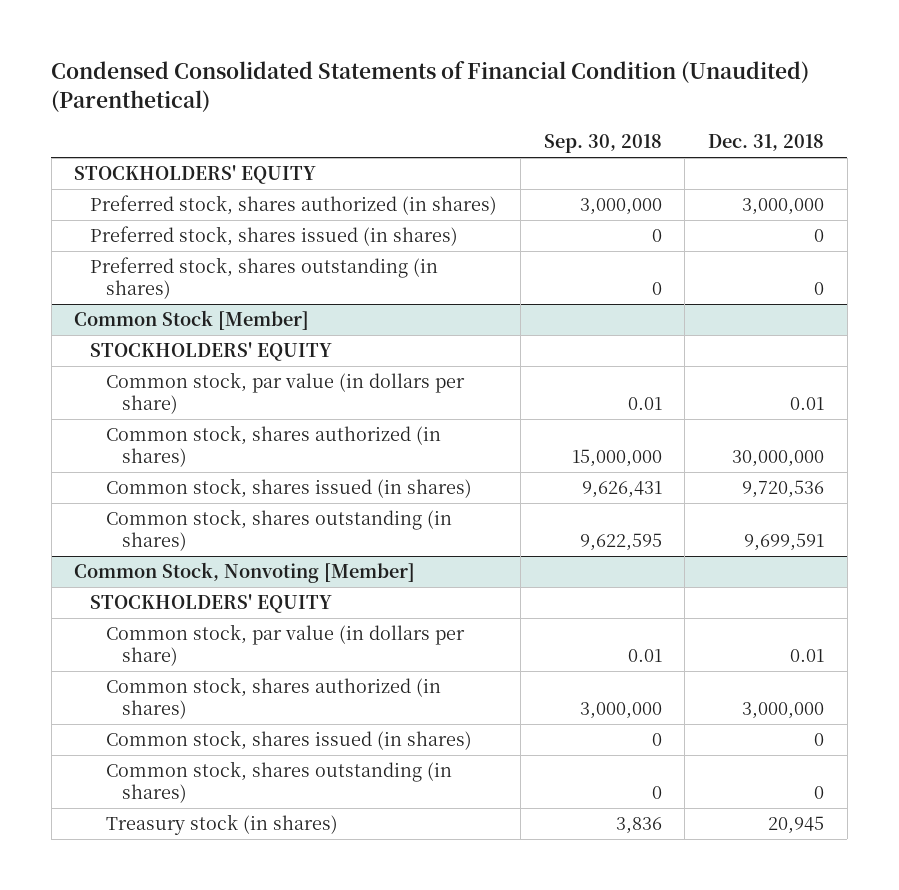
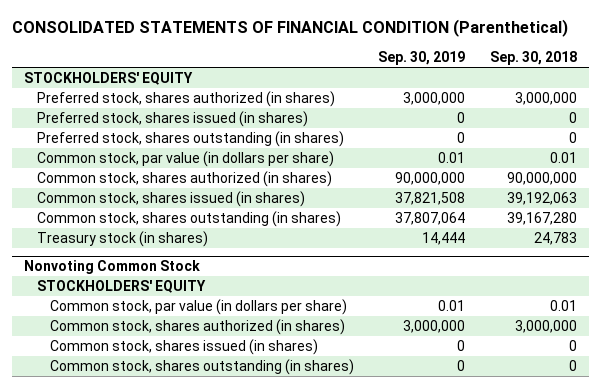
- Condensed Consolidated Statements of Financial Condition (Unaudited) (Parenthetical)
+ CONSOLIDATED STATEMENTS OF FINANCIAL CONDITION (Parenthetical)
- | Sep. 30, 2018 | Dec. 31, 2018
+ | Sep. 30, 2019 | Sep. 30, 2018
- Common Stock [Member]
- STOCKHOLDERS' EQUITY
- Common stock, shares authorized (in shares) | 15,000,000 | 30,000,000
- Common stock, shares issued (in shares) | 9,626,431 | 9,720,536
- Common stock, shares outstanding (in shares) | 9,622,595 | 9,699,591
- Common Stock, Nonvoting [Member]
+ Common stock, shares authorized (in shares) | 90,000,000 | 90,000,000
+ Common stock, shares issued (in shares) | 37,821,508 | 39,192,063
+ Common stock, shares outstanding (in shares) | 37,807,064 | 39,167,280
+ Treasury stock (in shares) | 14,444 | 24,783
+ Nonvoting Common Stock
- Treasury stock (in shares) | 3,836 | 20,945

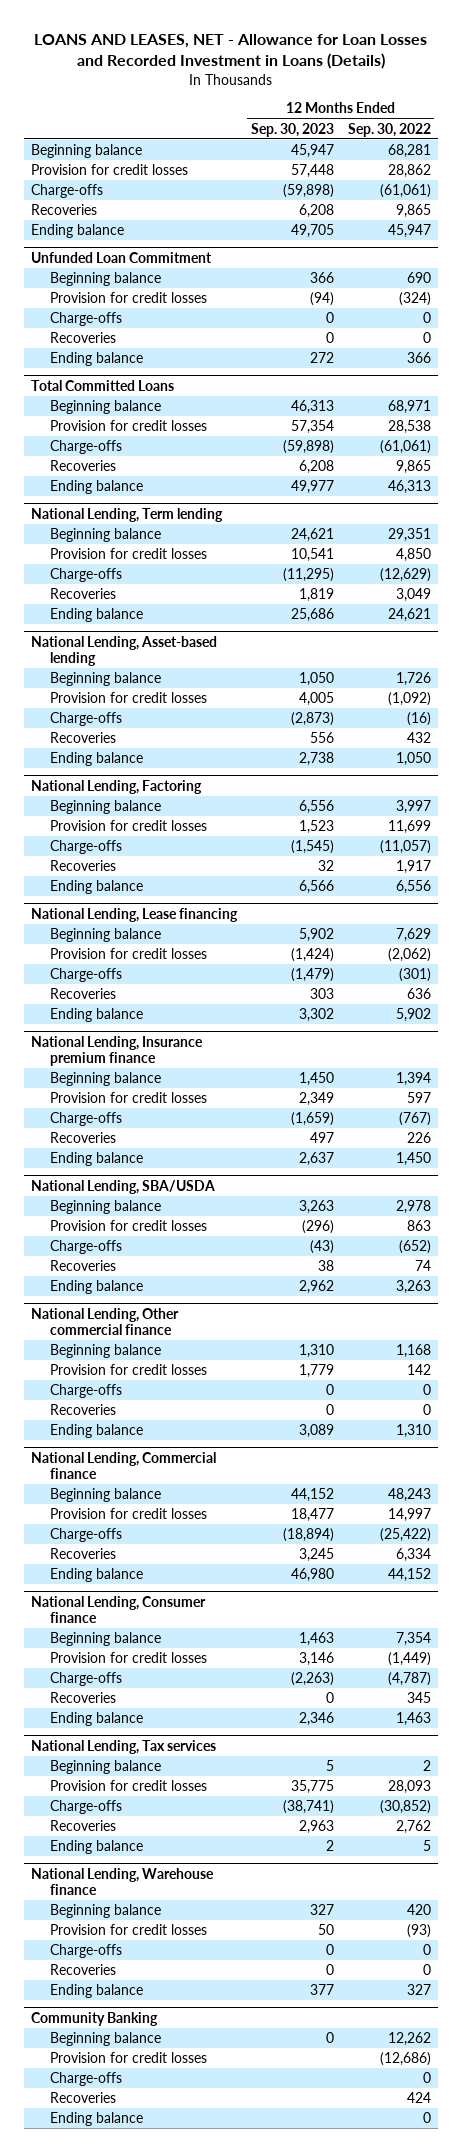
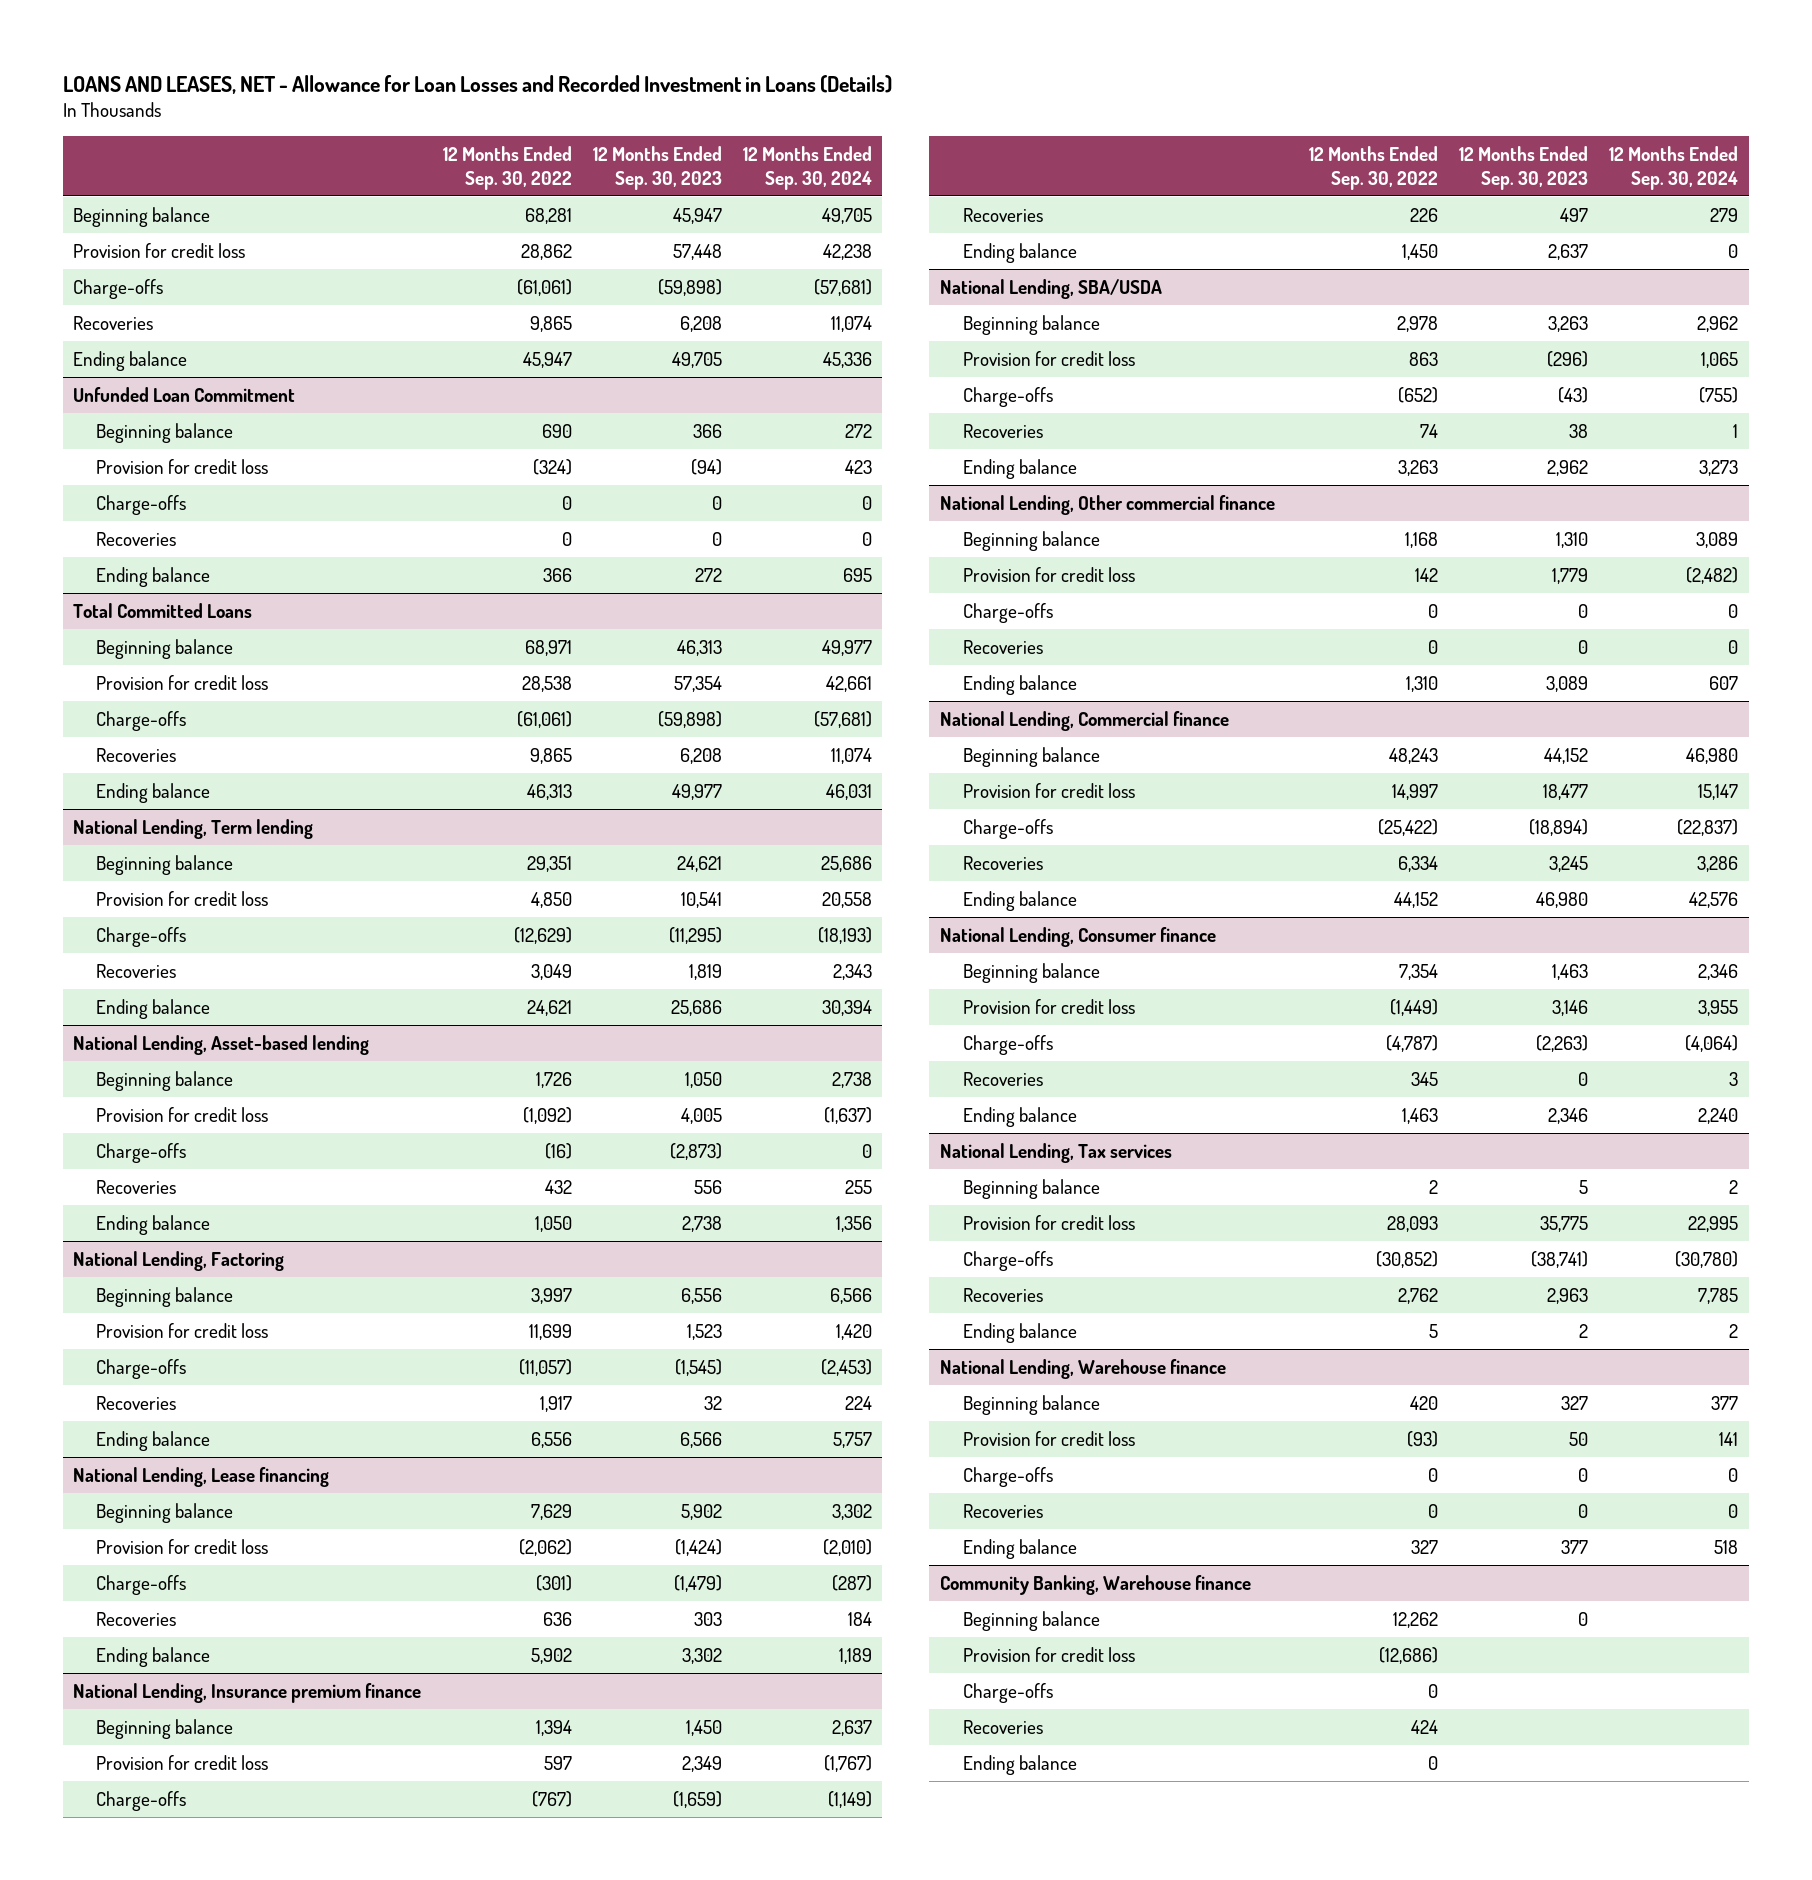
- | 12 Months Ended Sep. 30, 2023 | 12 Months Ended Sep. 30, 2022
+ | 12 Months Ended Sep. 30, 2022 | 12 Months Ended Sep. 30, 2023 | 12 Months Ended Sep. 30, 2024
- Provision for credit losses | 57,448 | 28,862
+ Provision for credit loss | 28,862 | 57,448 | 42,238
@ Unfunded Loan Commitment
- Provision for credit losses | (94) | (324)
+ Provision for credit loss | (324) | (94) | 423
@ Total Committed Loans
- Provision for credit losses | 57,354 | 28,538
+ Provision for credit loss | 28,538 | 57,354 | 42,661
@ National Lending, Term lending
- Provision for credit losses | 10,541 | 4,850
+ Provision for credit loss | 4,850 | 10,541 | 20,558
@ National Lending, Asset-based lending
- Provision for credit losses | 4,005 | (1,092)
+ Provision for credit loss | (1,092) | 4,005 | (1,637)
@ National Lending, Factoring
- Provision for credit losses | 1,523 | 11,699
+ Provision for credit loss | 11,699 | 1,523 | 1,420
@ National Lending, Lease financing
- Provision for credit losses | (1,424) | (2,062)
+ Provision for credit loss | (2,062) | (1,424) | (2,010)
@ National Lending, Insurance premium finance
- Provision for credit losses | 2,349 | 597
+ Provision for credit loss | 597 | 2,349 | (1,767)
@ National Lending, SBA/USDA
- Provision for credit losses | (296) | 863
+ Provision for credit loss | 863 | (296) | 1,065
@ National Lending, Other commercial finance
- Provision for credit losses | 1,779 | 142
+ Provision for credit loss | 142 | 1,779 | (2,482)
@ National Lending, Commercial finance
- Provision for credit losses | 18,477 | 14,997
+ Provision for credit loss | 14,997 | 18,477 | 15,147
@ National Lending, Consumer finance
- Provision for credit losses | 3,146 | (1,449)
+ Provision for credit loss | (1,449) | 3,146 | 3,955
@ National Lending, Tax services
- Provision for credit losses | 35,775 | 28,093
+ Provision for credit loss | 28,093 | 35,775 | 22,995
@ National Lending, Warehouse finance
- Provision for credit losses | 50 | (93)
+ Provision for credit loss | (93) | 50 | 141
- Community Banking
+ Community Banking, Warehouse finance
- Provision for credit losses | | (12,686)
+ Provision for credit loss | (12,686) | |

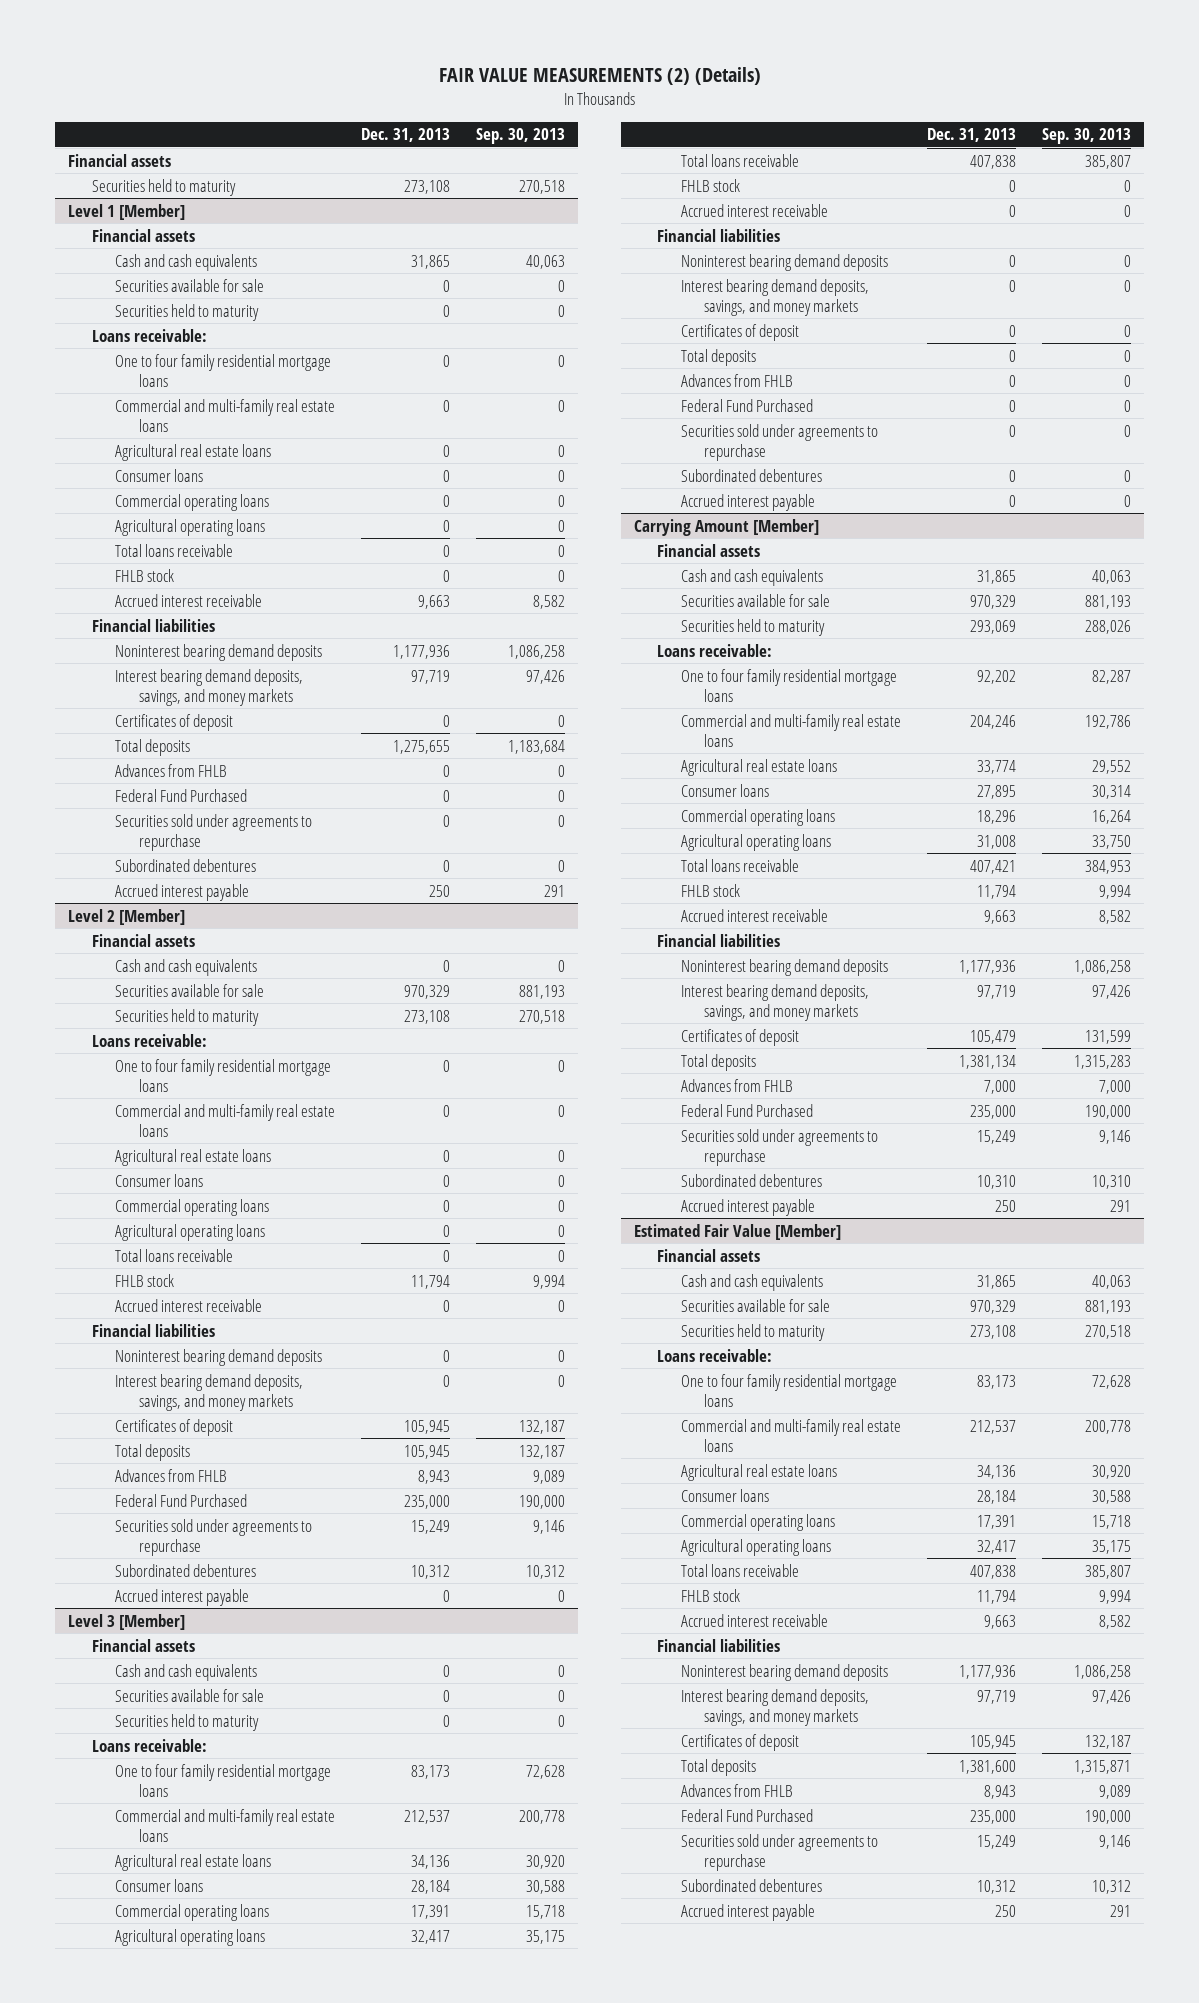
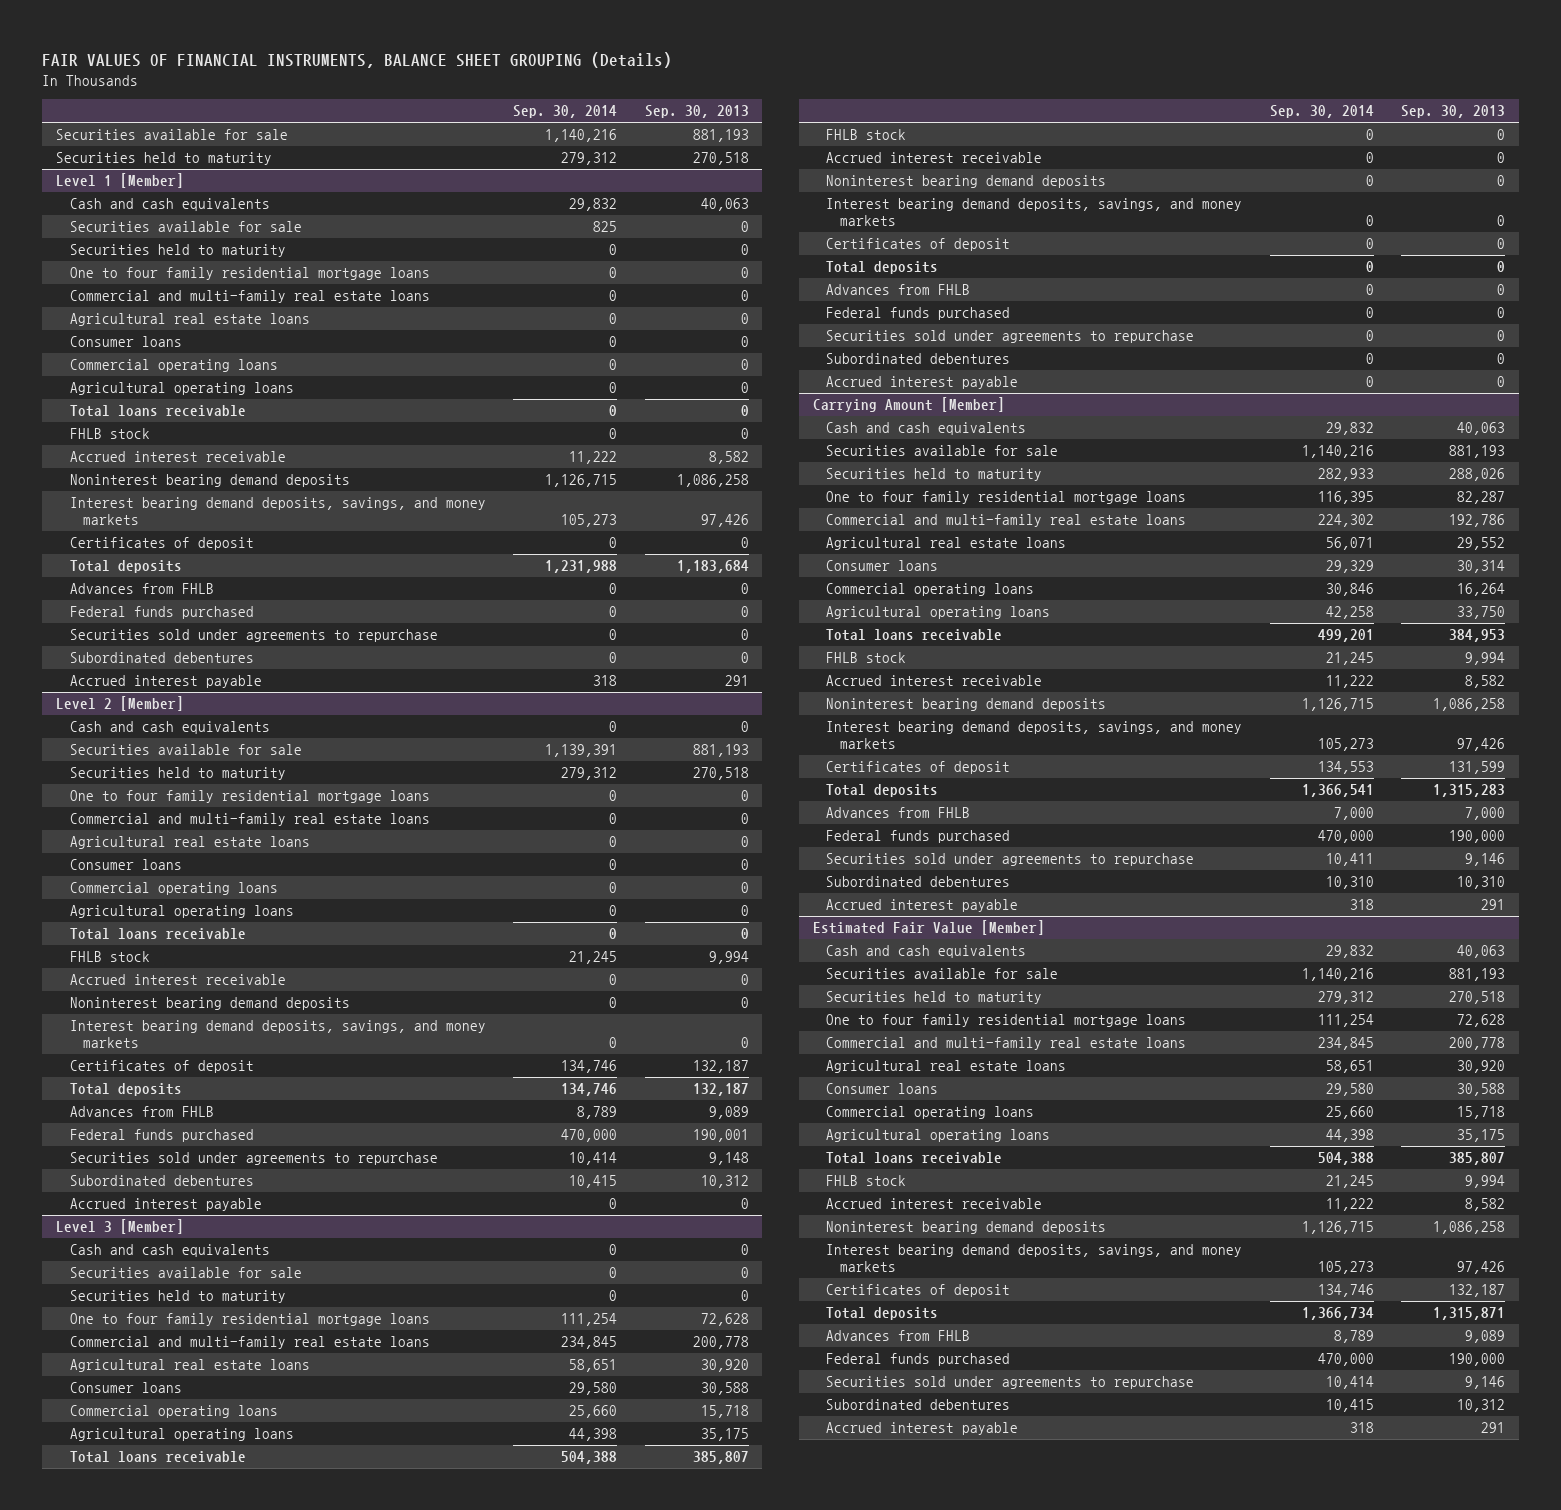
- FAIR VALUE MEASUREMENTS (2) (Details)
+ FAIR VALUES OF FINANCIAL INSTRUMENTS, BALANCE SHEET GROUPING (Details)
- | Dec. 31, 2013 | Sep. 30, 2013
+ | Sep. 30, 2014 | Sep. 30, 2013
- Financial assets
+ Securities available for sale | 1,140,216 | 881,193
@ Level 1 [Member]
- Financial assets
- Loans receivable:
- Financial liabilities
- Federal Fund Purchased | 0 | 0
+ Federal funds purchased | 0 | 0
@ Level 2 [Member]
- Financial assets
- Loans receivable:
- Financial liabilities
- Federal Fund Purchased | 235,000 | 190,000
- Securities sold under agreements to repurchase | 15,249 | 9,146
+ Federal funds purchased | 470,000 | 190,001
+ Securities sold under agreements to repurchase | 10,414 | 9,148
@ Level 3 [Member]
- Financial assets
- Loans receivable:
- Financial liabilities
- Federal Fund Purchased | 0 | 0
+ Federal funds purchased | 0 | 0
@ Carrying Amount [Member]
- Financial assets
- Loans receivable:
- Financial liabilities
- Federal Fund Purchased | 235,000 | 190,000
+ Federal funds purchased | 470,000 | 190,000
@ Estimated Fair Value [Member]
- Financial assets
- Loans receivable:
- Financial liabilities
- Federal Fund Purchased | 235,000 | 190,000
+ Federal funds purchased | 470,000 | 190,000

